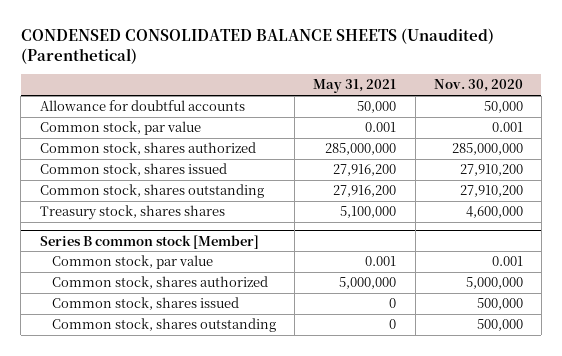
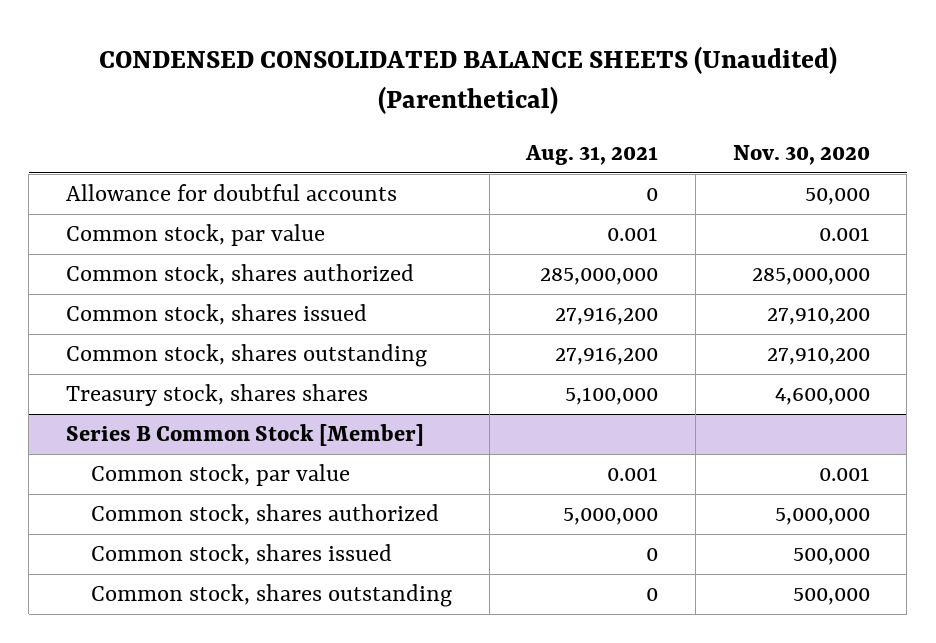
- | May 31, 2021 | Nov. 30, 2020
+ | Aug. 31, 2021 | Nov. 30, 2020
- Series B common stock [Member]
+ Series B Common Stock [Member]

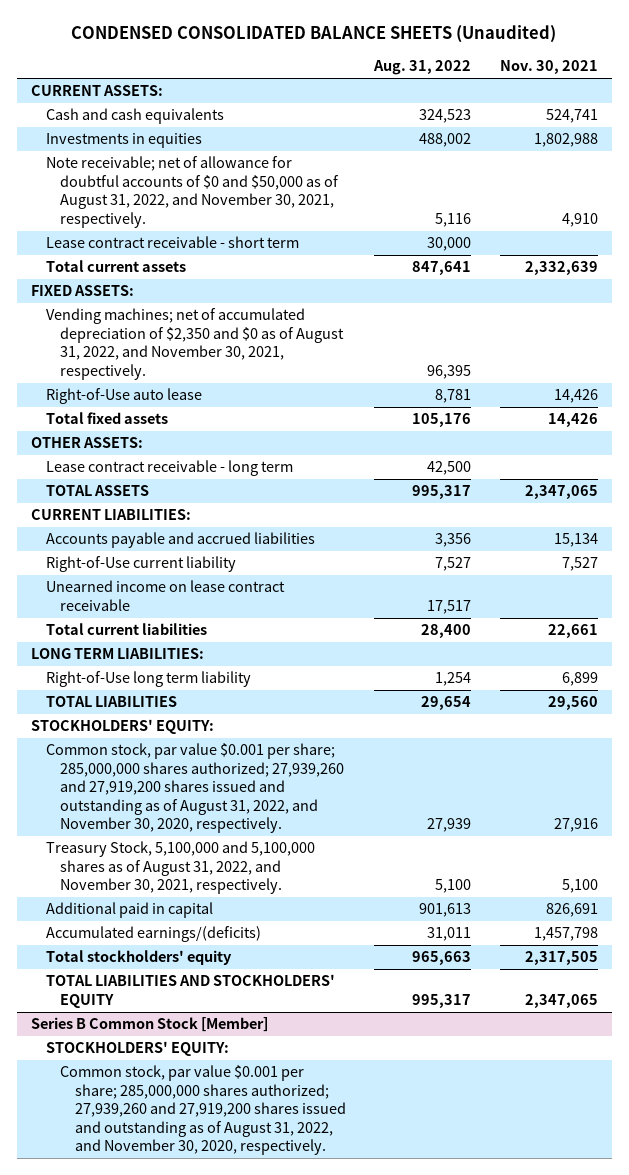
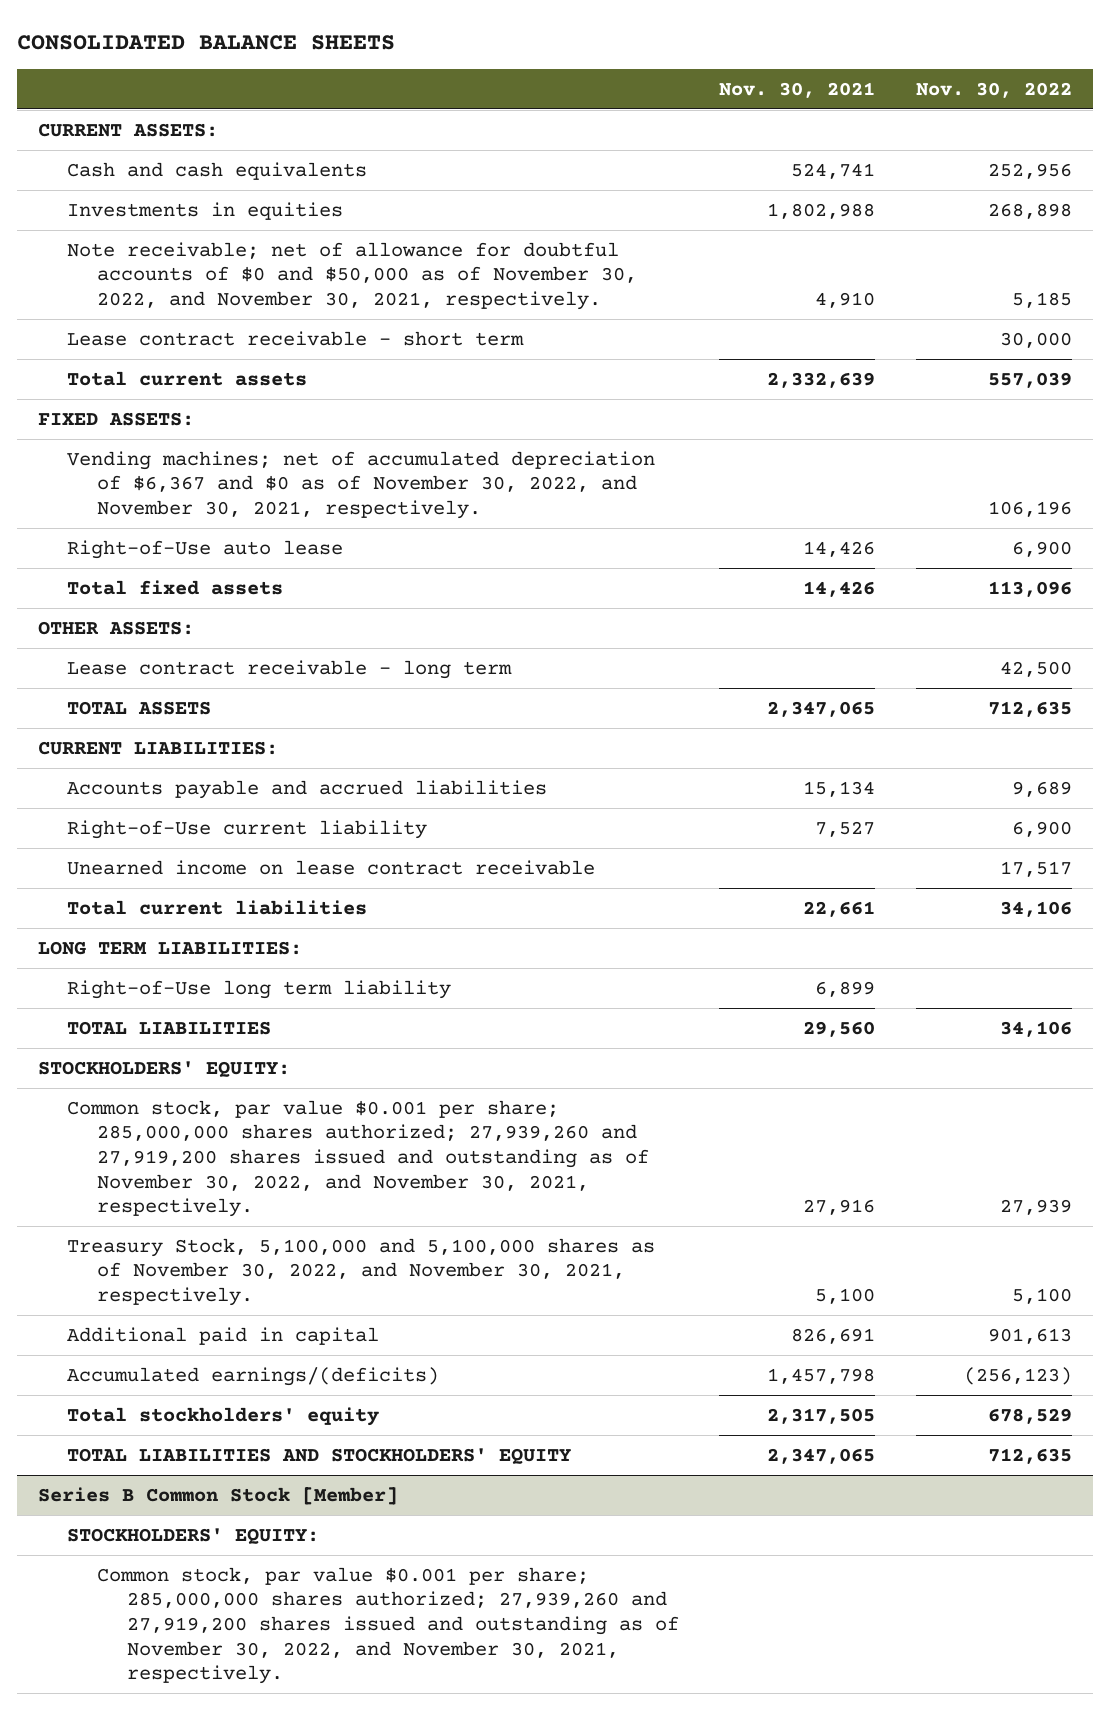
- CONDENSED CONSOLIDATED BALANCE SHEETS (Unaudited)
+ CONSOLIDATED BALANCE SHEETS
- | Aug. 31, 2022 | Nov. 30, 2021
+ | Nov. 30, 2021 | Nov. 30, 2022
- Note receivable; net of allowance for doubtful accounts of $0 and $50,000 as of August 31, 2022, and November 30, 2021, respectively. | 5,116 | 4,910
+ Note receivable; net of allowance for doubtful accounts of $0 and $50,000 as of November 30, 2022, and November 30, 2021, respectively. | 4,910 | 5,185
- Vending machines; net of accumulated depreciation of $2,350 and $0 as of August 31, 2022, and November 30, 2021, respectively. | 96,395 |
+ Vending machines; net of accumulated depreciation of $6,367 and $0 as of November 30, 2022, and November 30, 2021, respectively. | | 106,196
- Common stock, par value $0.001 per share; 285,000,000 shares authorized; 27,939,260 and 27,919,200 shares issued and outstanding as of August 31, 2022, and November 30, 2020, respectively. | 27,939 | 27,916
- Treasury Stock, 5,100,000 and 5,100,000 shares as of August 31, 2022, and November 30, 2021, respectively. | 5,100 | 5,100
+ Common stock, par value $0.001 per share; 285,000,000 shares authorized; 27,939,260 and 27,919,200 shares issued and outstanding as of November 30, 2022, and November 30, 2021, respectively. | 27,916 | 27,939
+ Treasury Stock, 5,100,000 and 5,100,000 shares as of November 30, 2022, and November 30, 2021, respectively. | 5,100 | 5,100
@ Series B Common Stock [Member]
- Common stock, par value $0.001 per share; 285,000,000 shares authorized; 27,939,260 and 27,919,200 shares issued and outstanding as of August 31, 2022, and November 30, 2020, respectively.
+ Common stock, par value $0.001 per share; 285,000,000 shares authorized; 27,939,260 and 27,919,200 shares issued and outstanding as of November 30, 2022, and November 30, 2021, respectively.

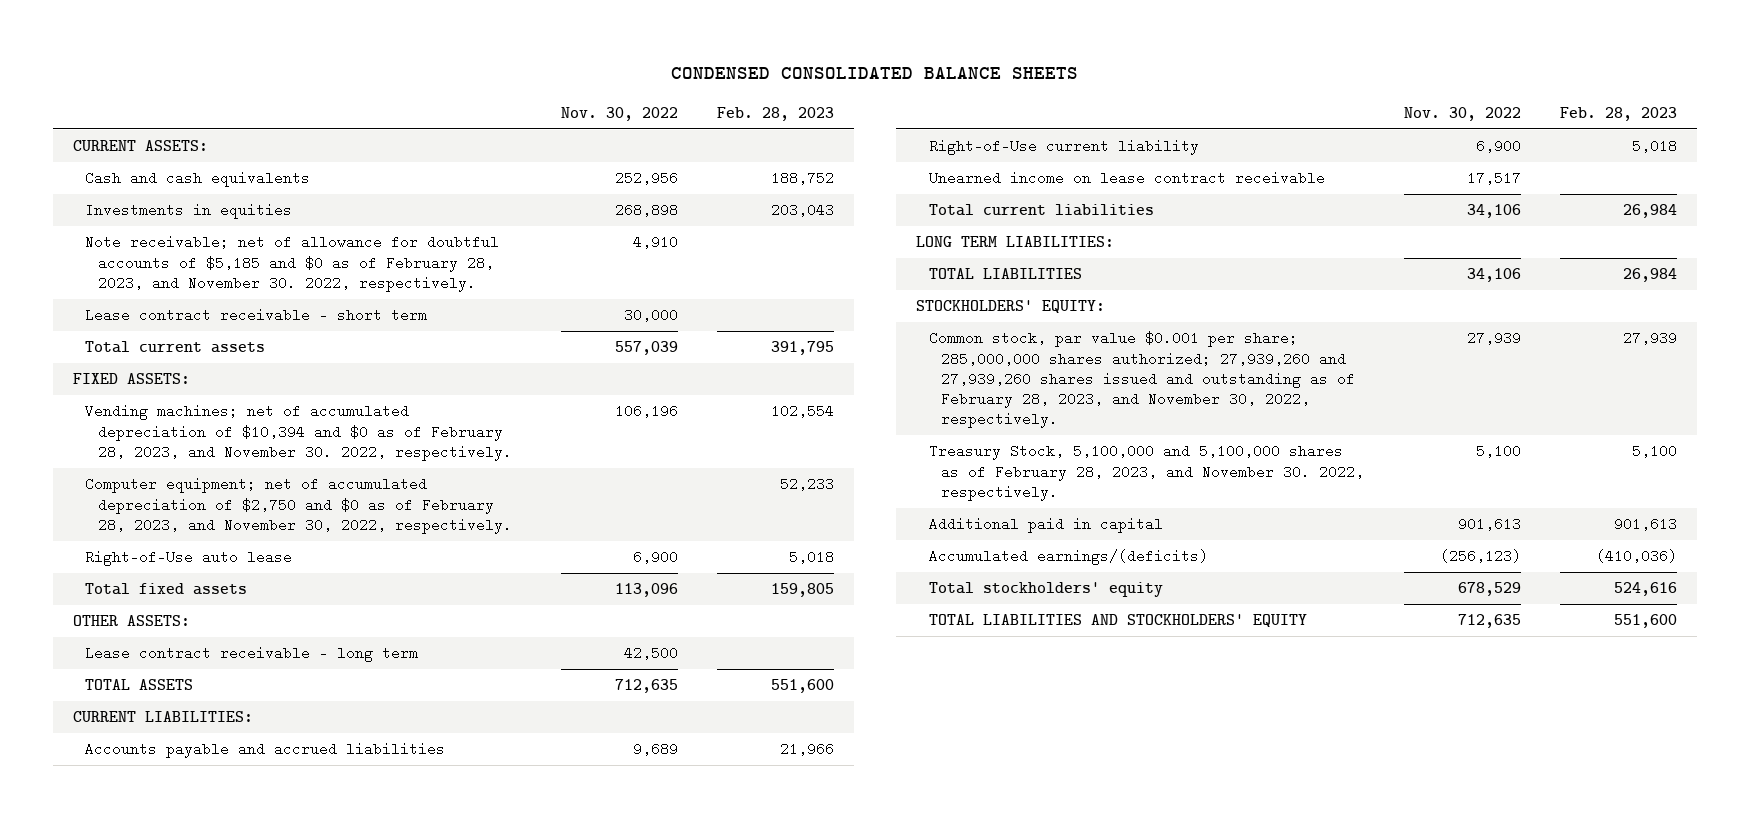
- CONSOLIDATED BALANCE SHEETS
+ CONDENSED CONSOLIDATED BALANCE SHEETS
- | Nov. 30, 2021 | Nov. 30, 2022
+ | Nov. 30, 2022 | Feb. 28, 2023
- Note receivable; net of allowance for doubtful accounts of $0 and $50,000 as of November 30, 2022, and November 30, 2021, respectively. | 4,910 | 5,185
+ Note receivable; net of allowance for doubtful accounts of $5,185 and $0 as of February 28, 2023, and November 30. 2022, respectively. | 4,910 |
- Vending machines; net of accumulated depreciation of $6,367 and $0 as of November 30, 2022, and November 30, 2021, respectively. | | 106,196
+ Vending machines; net of accumulated depreciation of $10,394 and $0 as of February 28, 2023, and November 30. 2022, respectively. | 106,196 | 102,554
+ Computer equipment; net of accumulated depreciation of $2,750 and $0 as of February 28, 2023, and November 30, 2022, respectively. | | 52,233
- Right-of-Use long term liability | 6,899 |
- Common stock, par value $0.001 per share; 285,000,000 shares authorized; 27,939,260 and 27,919,200 shares issued and outstanding as of November 30, 2022, and November 30, 2021, respectively. | 27,916 | 27,939
- Treasury Stock, 5,100,000 and 5,100,000 shares as of November 30, 2022, and November 30, 2021, respectively. | 5,100 | 5,100
+ Common stock, par value $0.001 per share; 285,000,000 shares authorized; 27,939,260 and 27,939,260 shares issued and outstanding as of February 28, 2023, and November 30, 2022, respectively. | 27,939 | 27,939
+ Treasury Stock, 5,100,000 and 5,100,000 shares as of February 28, 2023, and November 30. 2022, respectively. | 5,100 | 5,100
- Series B Common Stock [Member]
- STOCKHOLDERS' EQUITY:
- Common stock, par value $0.001 per share; 285,000,000 shares authorized; 27,939,260 and 27,919,200 shares issued and outstanding as of November 30, 2022, and November 30, 2021, respectively.

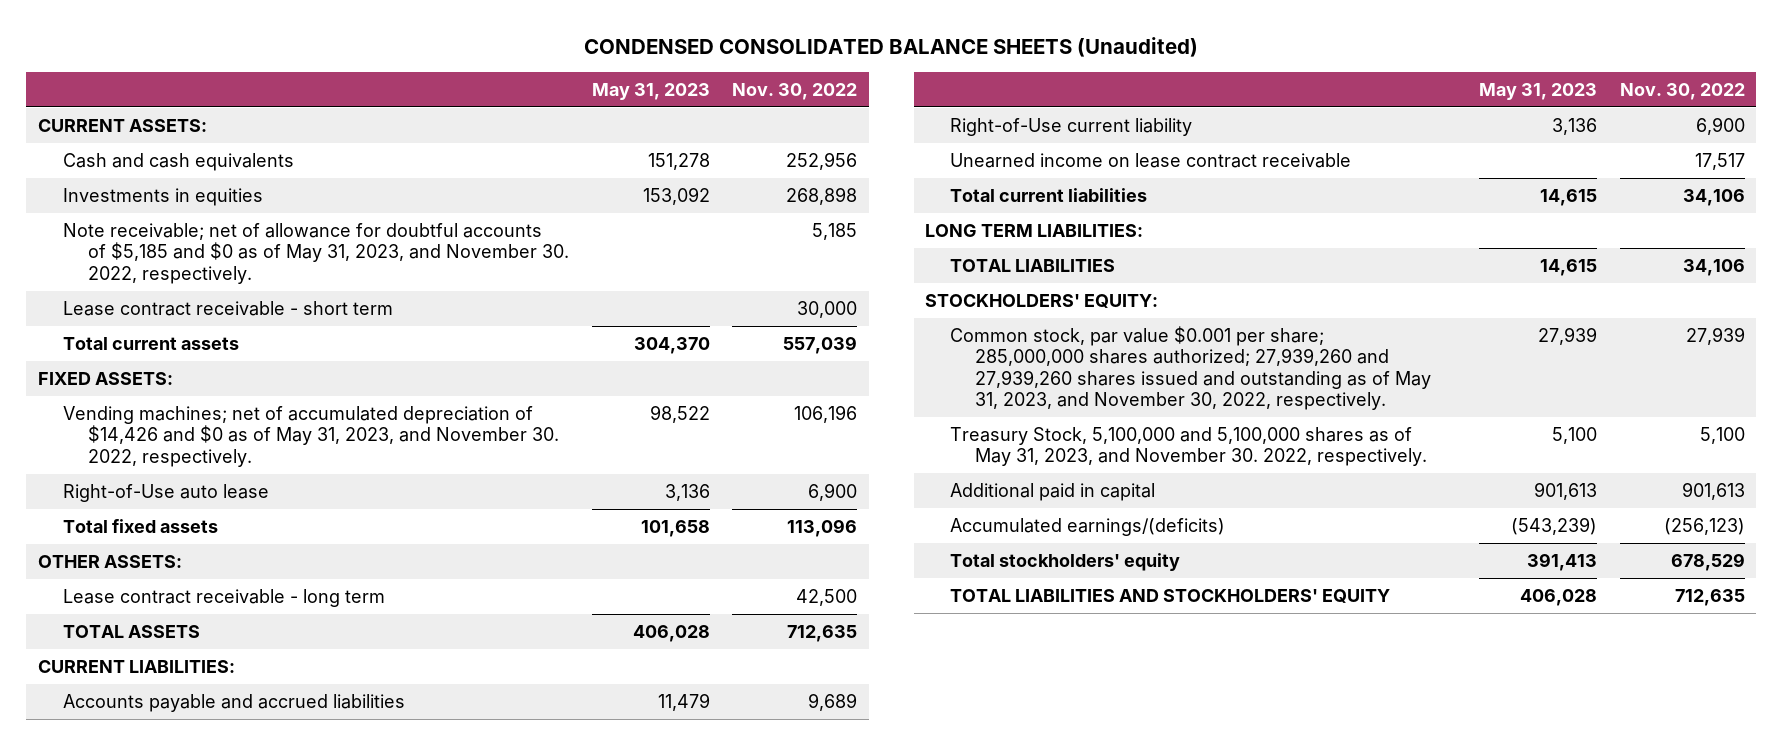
- CONDENSED CONSOLIDATED BALANCE SHEETS
+ CONDENSED CONSOLIDATED BALANCE SHEETS (Unaudited)
- | Nov. 30, 2022 | Feb. 28, 2023
+ | May 31, 2023 | Nov. 30, 2022
- Note receivable; net of allowance for doubtful accounts of $5,185 and $0 as of February 28, 2023, and November 30. 2022, respectively. | 4,910 |
+ Note receivable; net of allowance for doubtful accounts of $5,185 and $0 as of May 31, 2023, and November 30. 2022, respectively. | | 5,185
- Vending machines; net of accumulated depreciation of $10,394 and $0 as of February 28, 2023, and November 30. 2022, respectively. | 106,196 | 102,554
- Computer equipment; net of accumulated depreciation of $2,750 and $0 as of February 28, 2023, and November 30, 2022, respectively. | | 52,233
+ Vending machines; net of accumulated depreciation of $14,426 and $0 as of May 31, 2023, and November 30. 2022, respectively. | 98,522 | 106,196
- Common stock, par value $0.001 per share; 285,000,000 shares authorized; 27,939,260 and 27,939,260 shares issued and outstanding as of February 28, 2023, and November 30, 2022, respectively. | 27,939 | 27,939
- Treasury Stock, 5,100,000 and 5,100,000 shares as of February 28, 2023, and November 30. 2022, respectively. | 5,100 | 5,100
+ Common stock, par value $0.001 per share; 285,000,000 shares authorized; 27,939,260 and 27,939,260 shares issued and outstanding as of May 31, 2023, and November 30, 2022, respectively. | 27,939 | 27,939
+ Treasury Stock, 5,100,000 and 5,100,000 shares as of May 31, 2023, and November 30. 2022, respectively. | 5,100 | 5,100

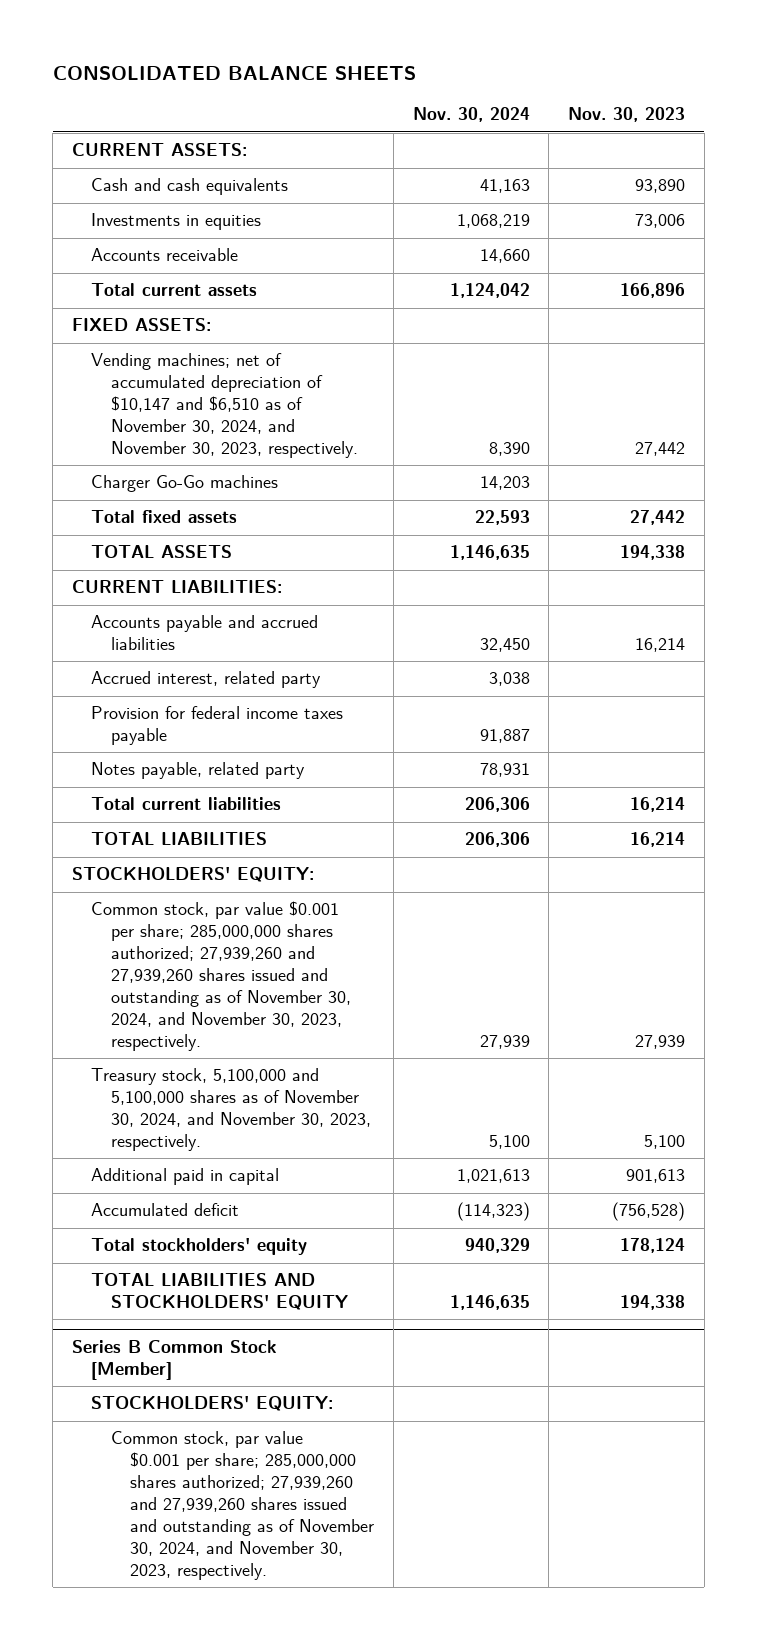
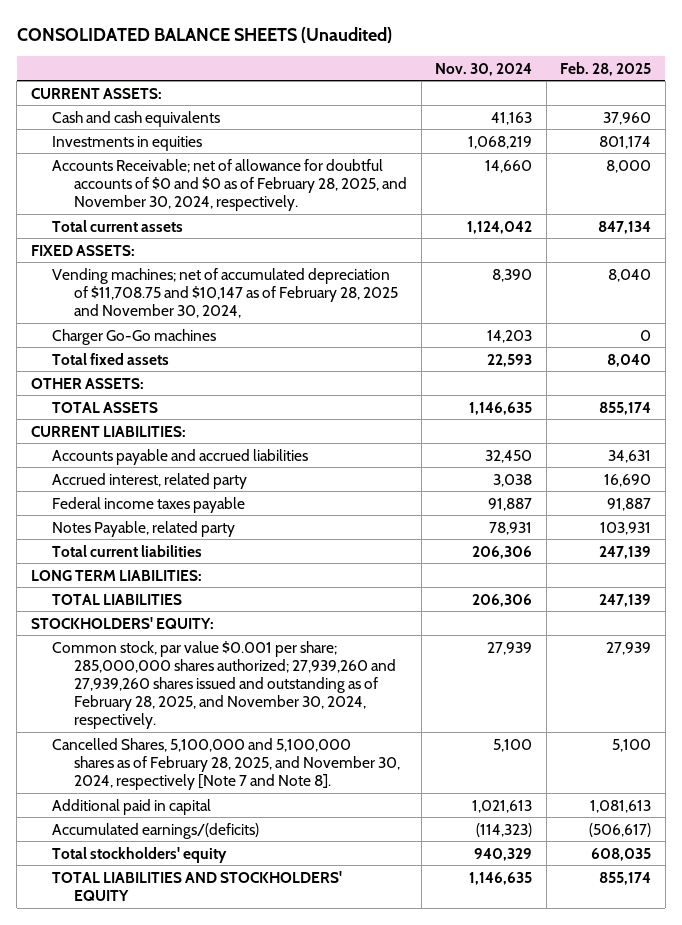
- CONSOLIDATED BALANCE SHEETS
+ CONSOLIDATED BALANCE SHEETS (Unaudited)
- | Nov. 30, 2024 | Nov. 30, 2023
+ | Nov. 30, 2024 | Feb. 28, 2025
- Accounts receivable | 14,660 |
+ Accounts Receivable; net of allowance for doubtful accounts of $0 and $0 as of February 28, 2025, and November 30, 2024, respectively. | 14,660 | 8,000
- Vending machines; net of accumulated depreciation of $10,147 and $6,510 as of November 30, 2024, and November 30, 2023, respectively. | 8,390 | 27,442
+ Vending machines; net of accumulated depreciation of $11,708.75 and $10,147 as of February 28, 2025 and November 30, 2024, | 8,390 | 8,040
+ OTHER ASSETS:
- Provision for federal income taxes payable | 91,887 |
- Notes payable, related party | 78,931 |
+ Federal income taxes payable | 91,887 | 91,887
+ Notes Payable, related party | 78,931 | 103,931
+ LONG TERM LIABILITIES:
- Common stock, par value $0.001 per share; 285,000,000 shares authorized; 27,939,260 and 27,939,260 shares issued and outstanding as of November 30, 2024, and November 30, 2023, respectively. | 27,939 | 27,939
- Treasury stock, 5,100,000 and 5,100,000 shares as of November 30, 2024, and November 30, 2023, respectively. | 5,100 | 5,100
+ Common stock, par value $0.001 per share; 285,000,000 shares authorized; 27,939,260 and 27,939,260 shares issued and outstanding as of February 28, 2025, and November 30, 2024, respectively. | 27,939 | 27,939
+ Cancelled Shares, 5,100,000 and 5,100,000 shares as of February 28, 2025, and November 30, 2024, respectively [Note 7 and Note 8]. | 5,100 | 5,100
- Accumulated deficit | (114,323) | (756,528)
+ Accumulated earnings/(deficits) | (114,323) | (506,617)
- Series B Common Stock [Member]
- STOCKHOLDERS' EQUITY:
- Common stock, par value $0.001 per share; 285,000,000 shares authorized; 27,939,260 and 27,939,260 shares issued and outstanding as of November 30, 2024, and November 30, 2023, respectively.

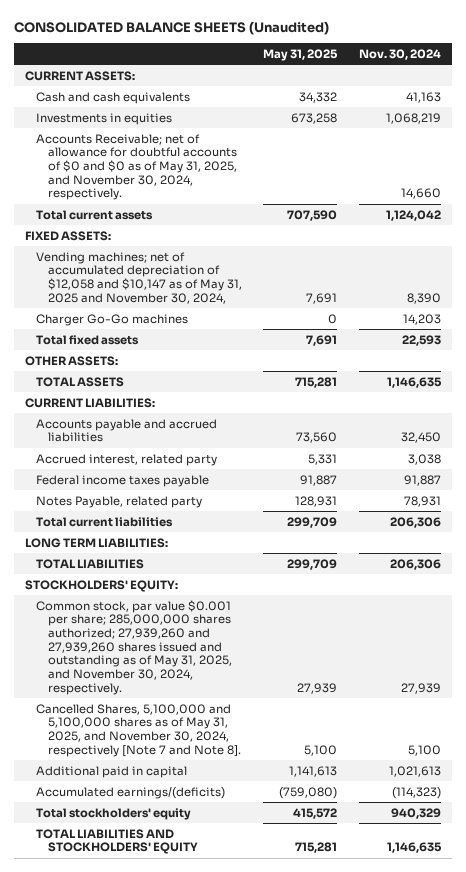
- | Nov. 30, 2024 | Feb. 28, 2025
+ | May 31, 2025 | Nov. 30, 2024
- Accounts Receivable; net of allowance for doubtful accounts of $0 and $0 as of February 28, 2025, and November 30, 2024, respectively. | 14,660 | 8,000
+ Accounts Receivable; net of allowance for doubtful accounts of $0 and $0 as of May 31, 2025, and November 30, 2024, respectively. | | 14,660
- Vending machines; net of accumulated depreciation of $11,708.75 and $10,147 as of February 28, 2025 and November 30, 2024, | 8,390 | 8,040
+ Vending machines; net of accumulated depreciation of $12,058 and $10,147 as of May 31, 2025 and November 30, 2024, | 7,691 | 8,390
- Common stock, par value $0.001 per share; 285,000,000 shares authorized; 27,939,260 and 27,939,260 shares issued and outstanding as of February 28, 2025, and November 30, 2024, respectively. | 27,939 | 27,939
- Cancelled Shares, 5,100,000 and 5,100,000 shares as of February 28, 2025, and November 30, 2024, respectively [Note 7 and Note 8]. | 5,100 | 5,100
+ Common stock, par value $0.001 per share; 285,000,000 shares authorized; 27,939,260 and 27,939,260 shares issued and outstanding as of May 31, 2025, and November 30, 2024, respectively. | 27,939 | 27,939
+ Cancelled Shares, 5,100,000 and 5,100,000 shares as of May 31, 2025, and November 30, 2024, respectively [Note 7 and Note 8]. | 5,100 | 5,100

